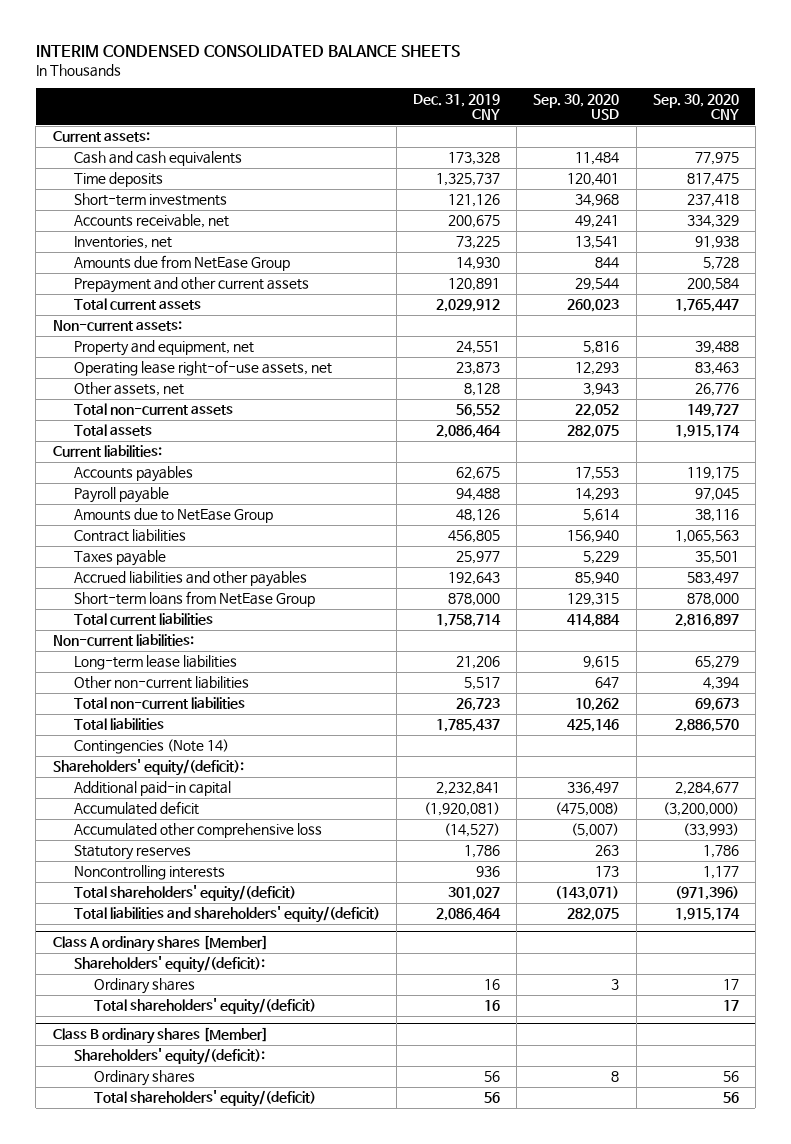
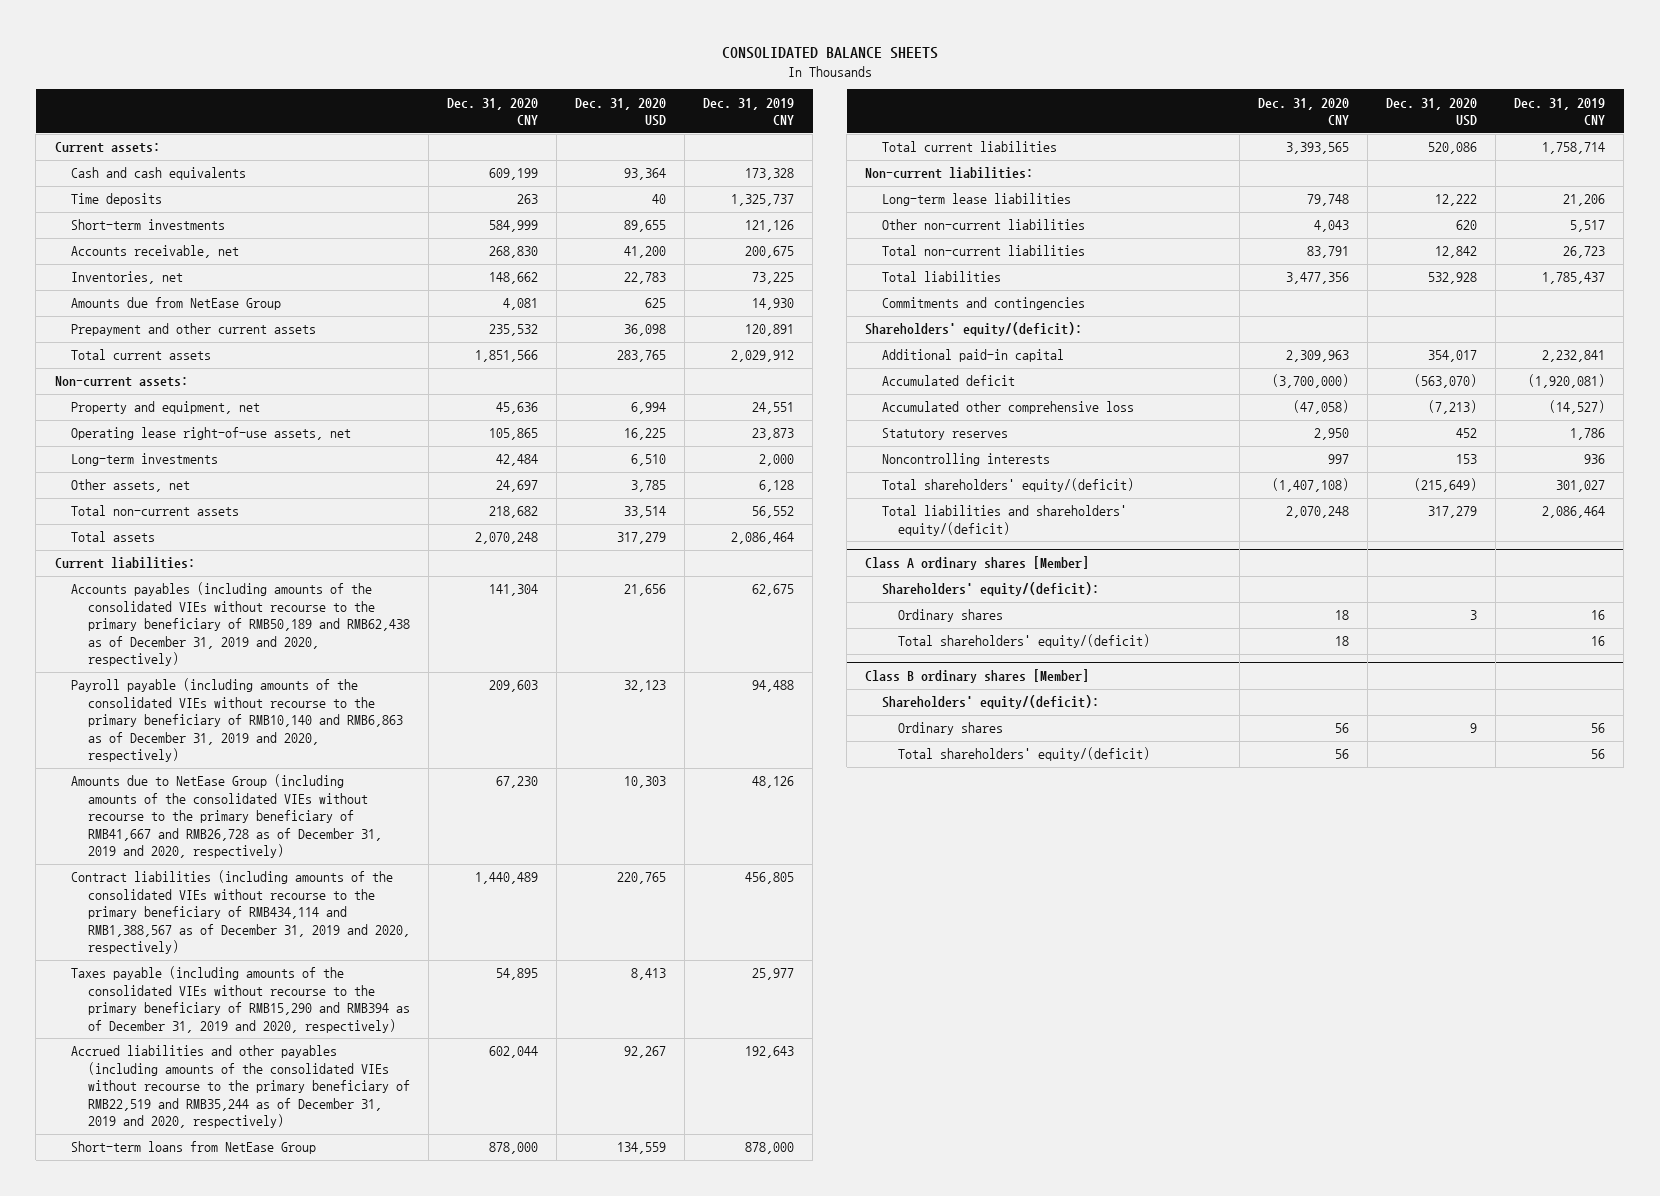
- INTERIM CONDENSED CONSOLIDATED BALANCE SHEETS
+ CONSOLIDATED BALANCE SHEETS
- | Dec. 31, 2019 CNY | Sep. 30, 2020 USD | Sep. 30, 2020 CNY
+ | Dec. 31, 2020 CNY | Dec. 31, 2020 USD | Dec. 31, 2019 CNY
- Other assets, net | 8,128 | 3,943 | 26,776
+ Long-term investments | 42,484 | 6,510 | 2,000
+ Other assets, net | 24,697 | 3,785 | 6,128
- Accounts payables | 62,675 | 17,553 | 119,175
- Payroll payable | 94,488 | 14,293 | 97,045
- Amounts due to NetEase Group | 48,126 | 5,614 | 38,116
- Contract liabilities | 456,805 | 156,940 | 1,065,563
- Taxes payable | 25,977 | 5,229 | 35,501
- Accrued liabilities and other payables | 192,643 | 85,940 | 583,497
+ Accounts payables (including amounts of the consolidated VIEs without recourse to the primary beneficiary of RMB50,189 and RMB62,438 as of December 31, 2019 and 2020, respectively) | 141,304 | 21,656 | 62,675
+ Payroll payable (including amounts of the consolidated VIEs without recourse to the primary beneficiary of RMB10,140 and RMB6,863 as of December 31, 2019 and 2020, respectively) | 209,603 | 32,123 | 94,488
+ Amounts due to NetEase Group (including amounts of the consolidated VIEs without recourse to the primary beneficiary of RMB41,667 and RMB26,728 as of December 31, 2019 and 2020, respectively) | 67,230 | 10,303 | 48,126
+ Contract liabilities (including amounts of the consolidated VIEs without recourse to the primary beneficiary of RMB434,114 and RMB1,388,567 as of December 31, 2019 and 2020, respectively) | 1,440,489 | 220,765 | 456,805
+ Taxes payable (including amounts of the consolidated VIEs without recourse to the primary beneficiary of RMB15,290 and RMB394 as of December 31, 2019 and 2020, respectively) | 54,895 | 8,413 | 25,977
+ Accrued liabilities and other payables (including amounts of the consolidated VIEs without recourse to the primary beneficiary of RMB22,519 and RMB35,244 as of December 31, 2019 and 2020, respectively) | 602,044 | 92,267 | 192,643
- Contingencies (Note 14)
+ Commitments and contingencies

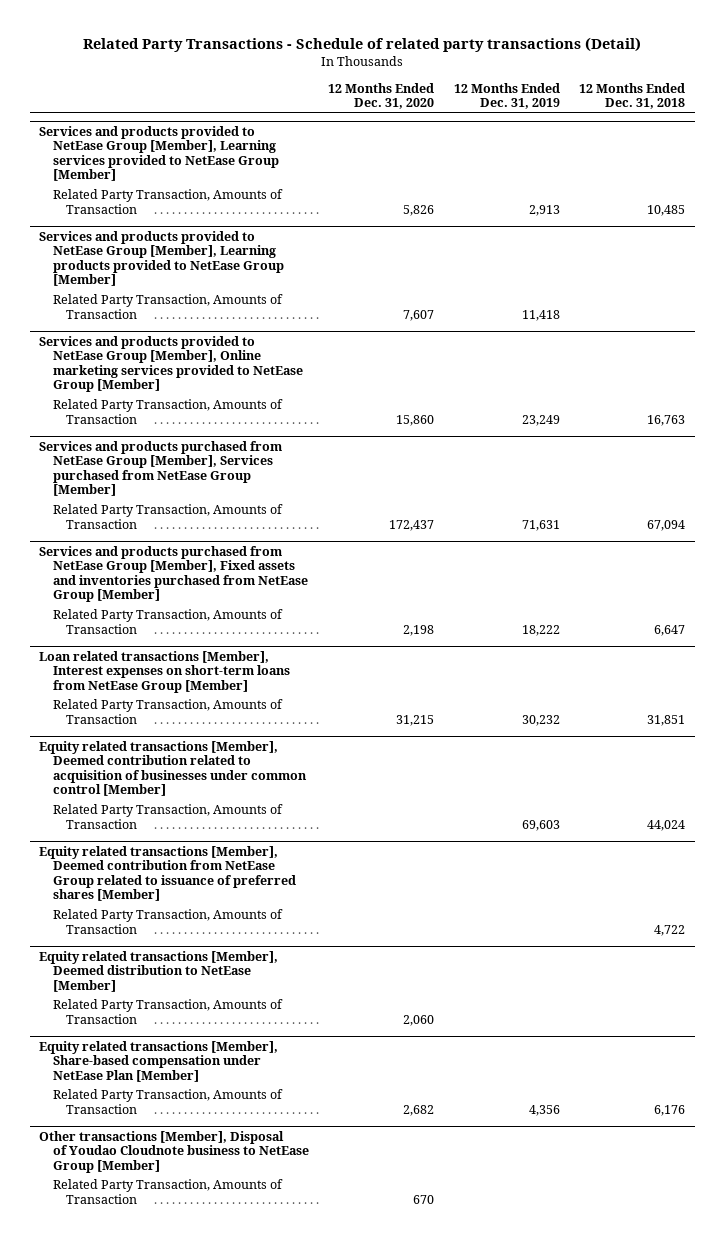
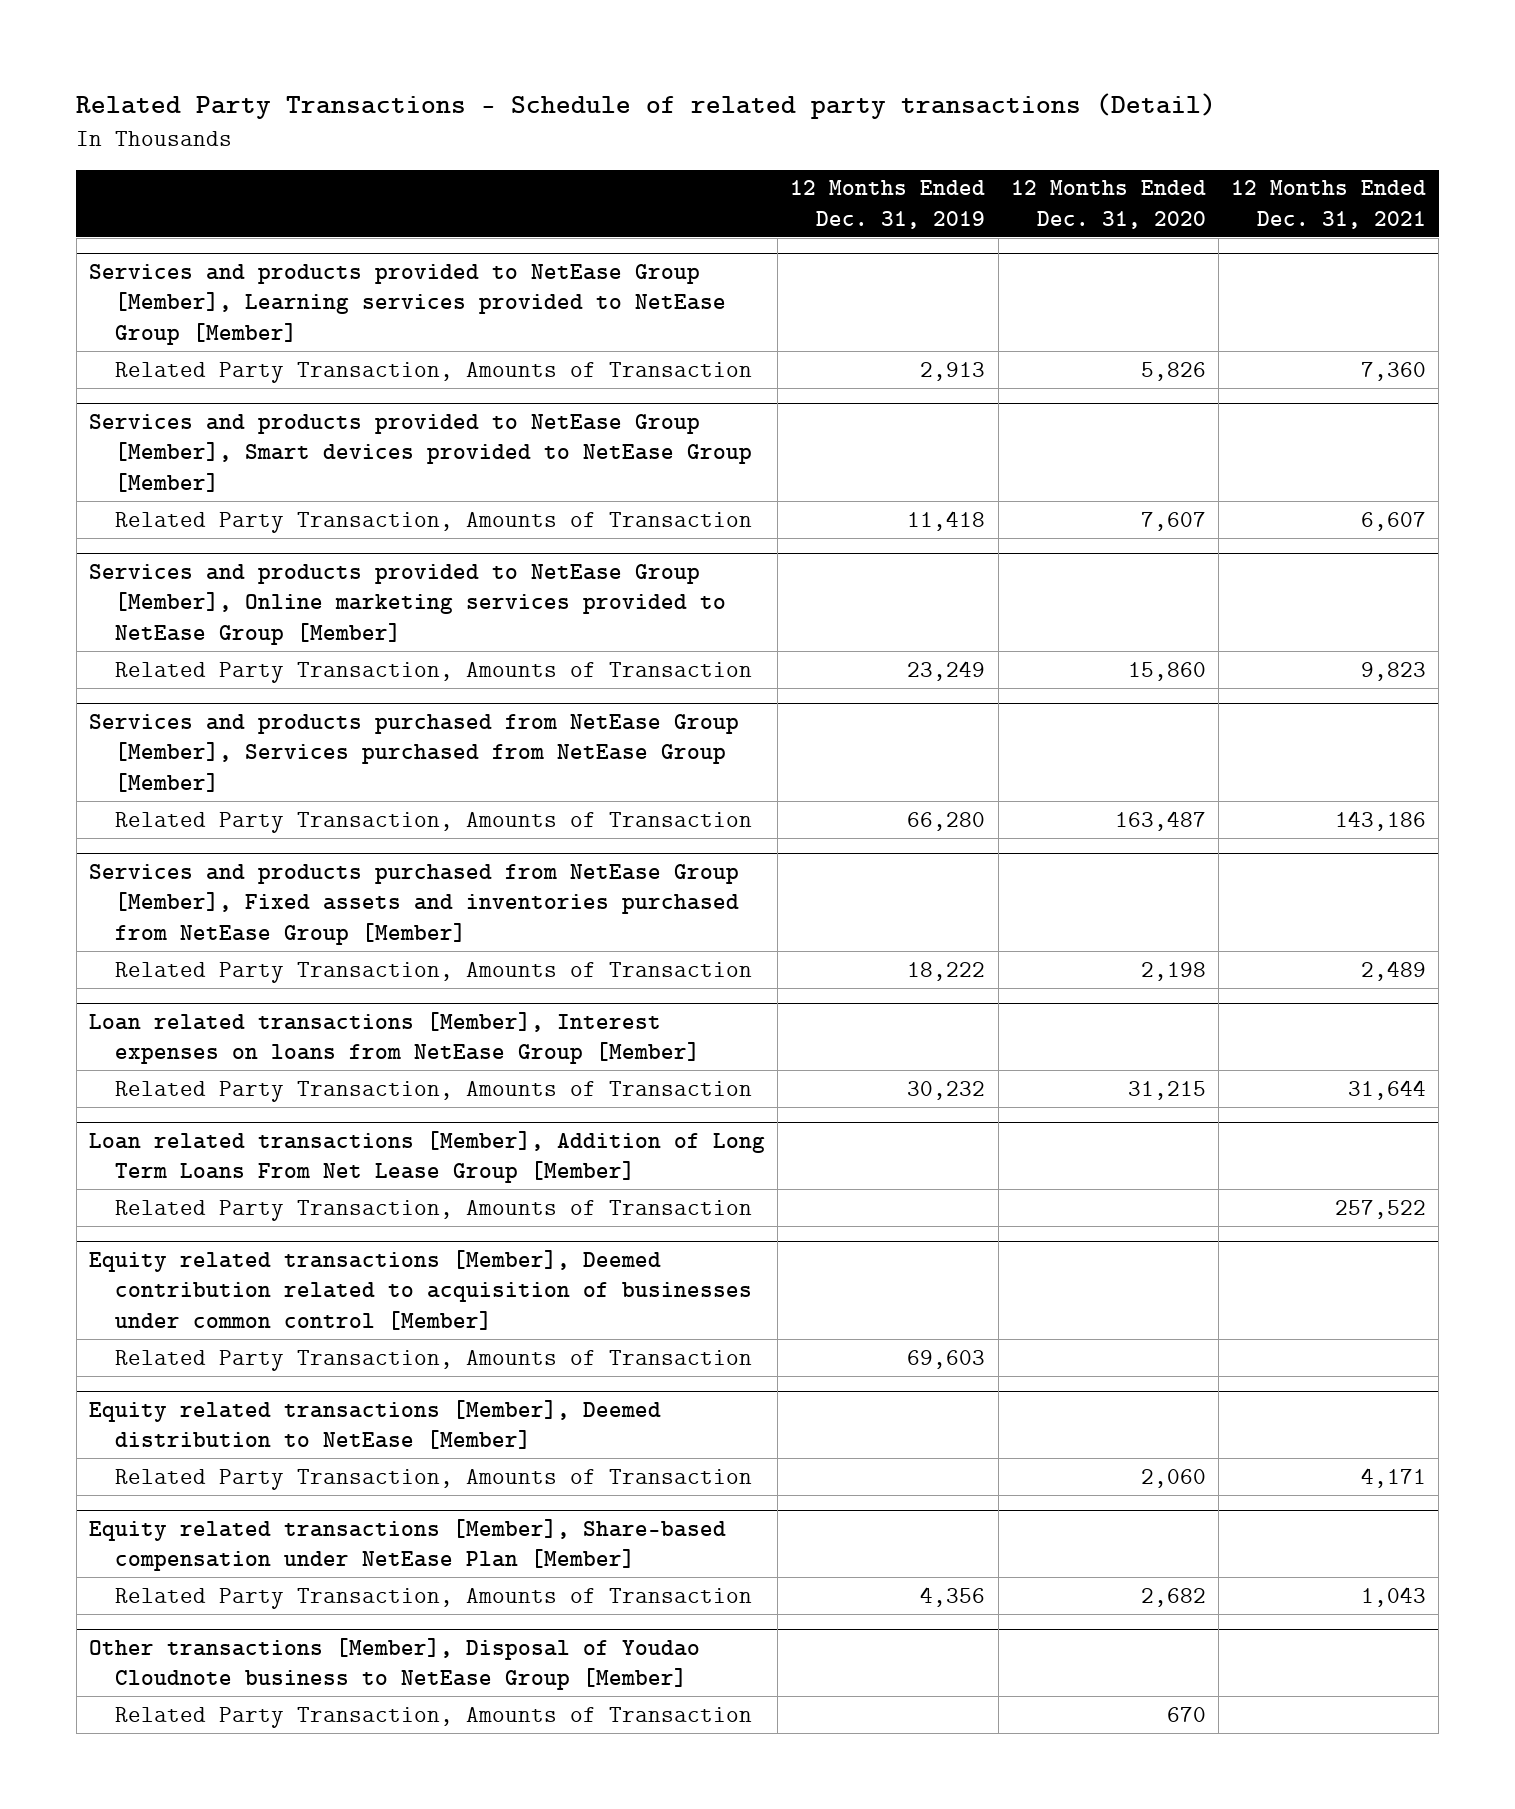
- | 12 Months Ended Dec. 31, 2020 | 12 Months Ended Dec. 31, 2019 | 12 Months Ended Dec. 31, 2018
+ | 12 Months Ended Dec. 31, 2019 | 12 Months Ended Dec. 31, 2020 | 12 Months Ended Dec. 31, 2021
- Services and products provided to NetEase Group [Member], Learning products provided to NetEase Group [Member]
+ Services and products provided to NetEase Group [Member], Smart devices provided to NetEase Group [Member]
@ Services and products purchased from NetEase Group [Member], Services purchased from NetEase Group [Member]
- Related Party Transaction, Amounts of Transaction | 172,437 | 71,631 | 67,094
+ Related Party Transaction, Amounts of Transaction | 66,280 | 163,487 | 143,186
- Loan related transactions [Member], Interest expenses on short-term loans from NetEase Group [Member]
+ Loan related transactions [Member], Interest expenses on loans from NetEase Group [Member]
+ Loan related transactions [Member], Addition of Long Term Loans From Net Lease Group [Member]
+ Related Party Transaction, Amounts of Transaction | | | 257,522
- Equity related transactions [Member], Deemed contribution from NetEase Group related to issuance of preferred shares [Member]
- Related Party Transaction, Amounts of Transaction | | | 4,722

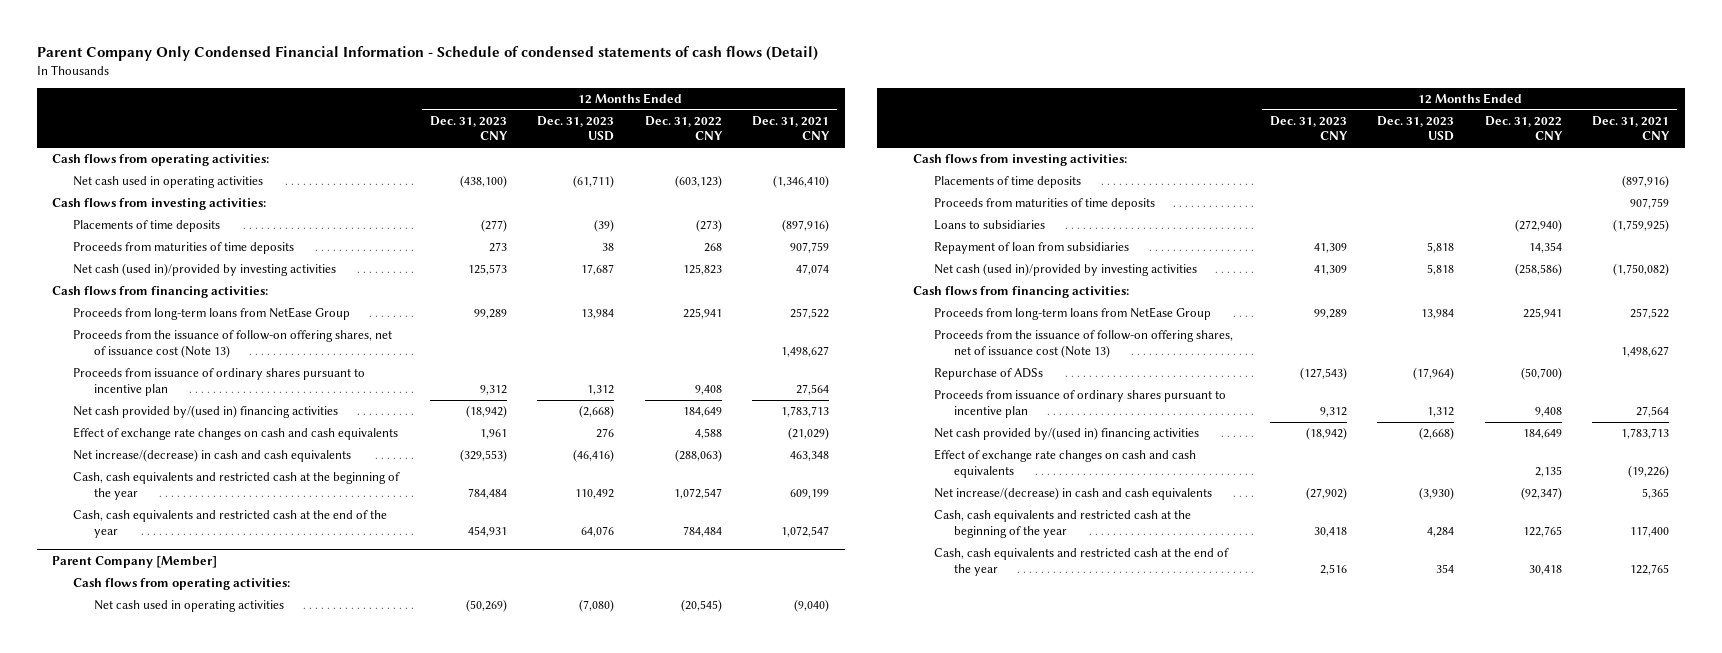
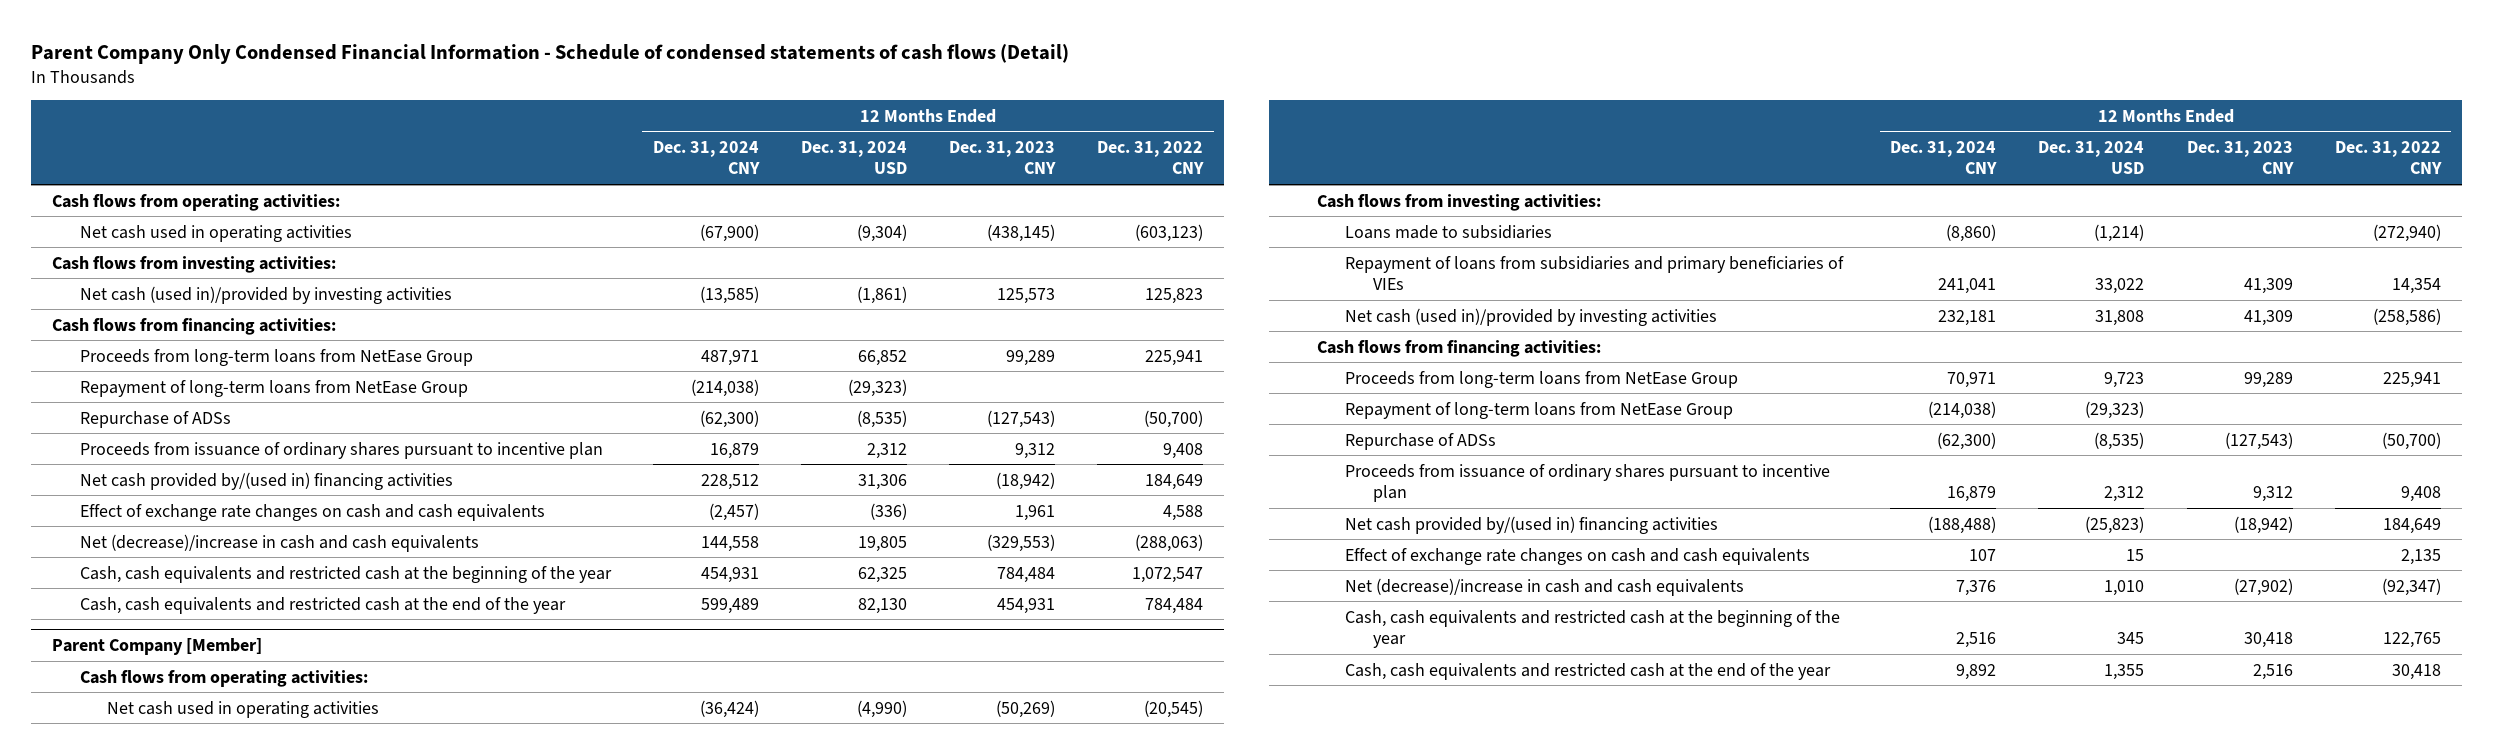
- | 12 Months Ended Dec. 31, 2023 CNY | 12 Months Ended Dec. 31, 2023 USD | 12 Months Ended Dec. 31, 2022 CNY | 12 Months Ended Dec. 31, 2021 CNY
+ | 12 Months Ended Dec. 31, 2024 CNY | 12 Months Ended Dec. 31, 2024 USD | 12 Months Ended Dec. 31, 2023 CNY | 12 Months Ended Dec. 31, 2022 CNY
- Net cash used in operating activities | (438,100) | (61,711) | (603,123) | (1,346,410)
+ Net cash used in operating activities | (67,900) | (9,304) | (438,145) | (603,123)
- Placements of time deposits | (277) | (39) | (273) | (897,916)
- Proceeds from maturities of time deposits | 273 | 38 | 268 | 907,759
- Proceeds from the issuance of follow-on offering shares, net of issuance cost (Note 13) | | | | 1,498,627
+ Repayment of long-term loans from NetEase Group | (214,038) | (29,323) | |
+ Repurchase of ADSs | (62,300) | (8,535) | (127,543) | (50,700)
- Net increase/(decrease) in cash and cash equivalents | (329,553) | (46,416) | (288,063) | 463,348
+ Net (decrease)/increase in cash and cash equivalents | 144,558 | 19,805 | (329,553) | (288,063)
@ Parent Company [Member]
- Placements of time deposits | | | | (897,916)
- Proceeds from maturities of time deposits | | | | 907,759
- Loans to subsidiaries | | | (272,940) | (1,759,925)
- Repayment of loan from subsidiaries | 41,309 | 5,818 | 14,354 |
+ Loans made to subsidiaries | (8,860) | (1,214) | | (272,940)
+ Repayment of loans from subsidiaries and primary beneficiaries of VIEs | 241,041 | 33,022 | 41,309 | 14,354
- Proceeds from the issuance of follow-on offering shares, net of issuance cost (Note 13) | | | | 1,498,627
+ Repayment of long-term loans from NetEase Group | (214,038) | (29,323) | |
- Net increase/(decrease) in cash and cash equivalents | (27,902) | (3,930) | (92,347) | 5,365
+ Net (decrease)/increase in cash and cash equivalents | 7,376 | 1,010 | (27,902) | (92,347)

